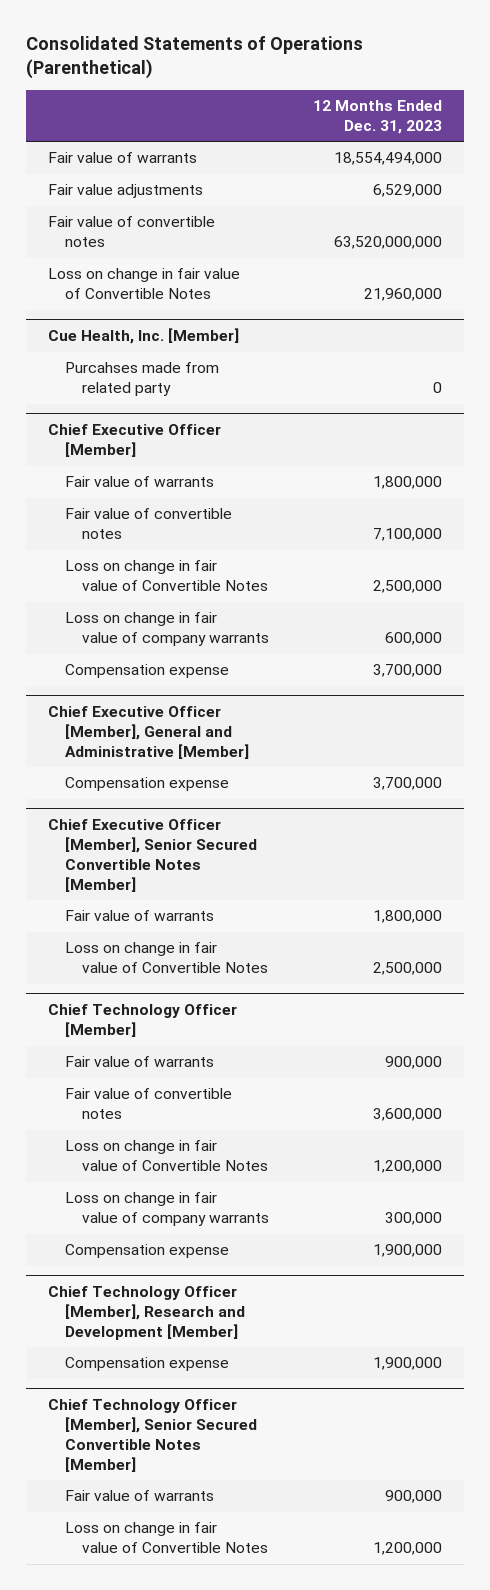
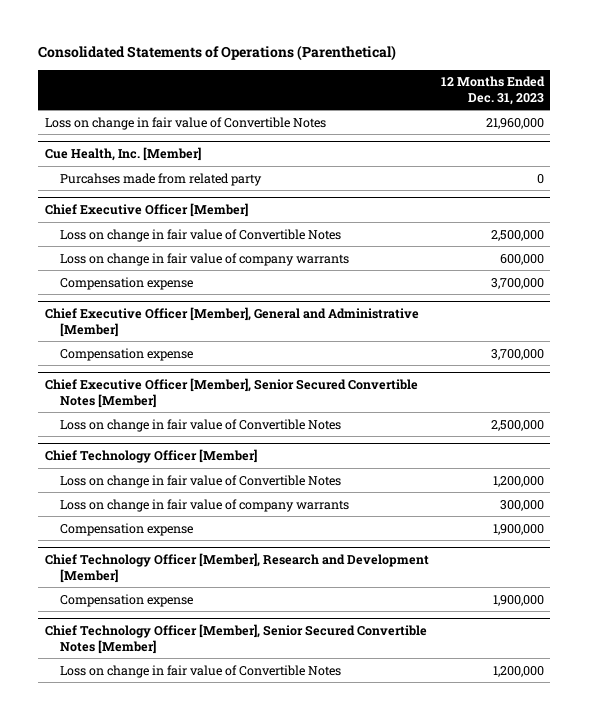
- Fair value of warrants | 18,554,494,000
- Fair value adjustments | 6,529,000
- Fair value of convertible notes | 63,520,000,000
@ Chief Executive Officer [Member]
- Fair value of warrants | 1,800,000
- Fair value of convertible notes | 7,100,000
@ Chief Executive Officer [Member], Senior Secured Convertible Notes [Member]
- Fair value of warrants | 1,800,000
@ Chief Technology Officer [Member]
- Fair value of warrants | 900,000
- Fair value of convertible notes | 3,600,000
@ Chief Technology Officer [Member], Senior Secured Convertible Notes [Member]
- Fair value of warrants | 900,000

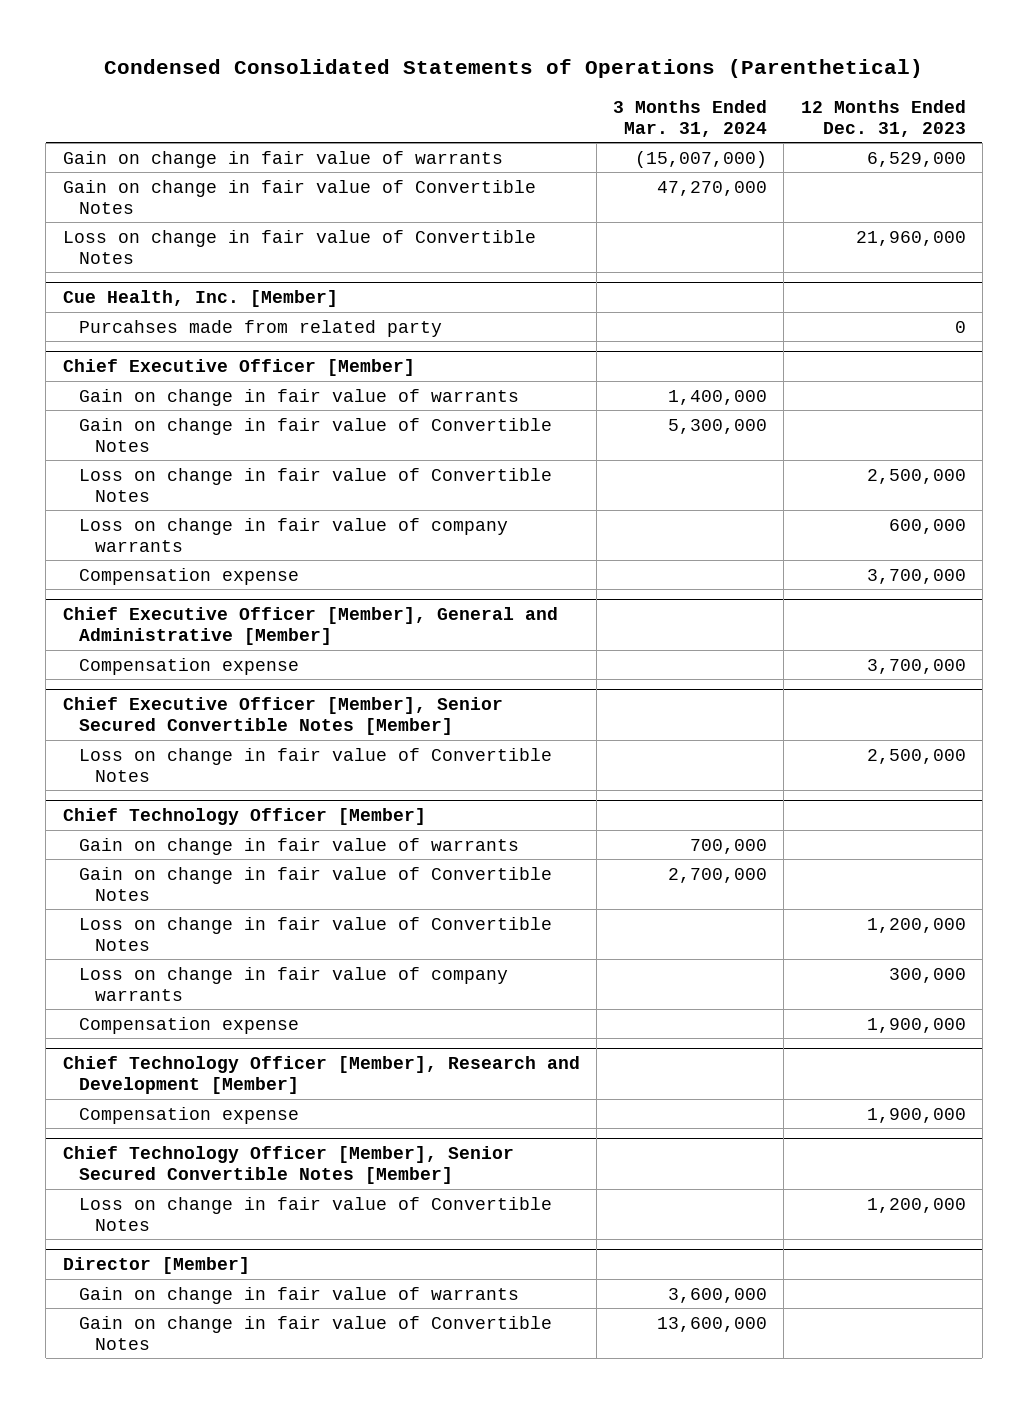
- Consolidated Statements of Operations (Parenthetical)
+ Condensed Consolidated Statements of Operations (Parenthetical)
- | 12 Months Ended Dec. 31, 2023
+ | 3 Months Ended Mar. 31, 2024 | 12 Months Ended Dec. 31, 2023
+ Gain on change in fair value of warrants | (15,007,000) | 6,529,000
+ Gain on change in fair value of Convertible Notes | 47,270,000 |
@ Chief Executive Officer [Member]
+ Gain on change in fair value of warrants | 1,400,000 |
+ Gain on change in fair value of Convertible Notes | 5,300,000 |
@ Chief Technology Officer [Member]
+ Gain on change in fair value of warrants | 700,000 |
+ Gain on change in fair value of Convertible Notes | 2,700,000 |
+ Director [Member]
+ Gain on change in fair value of warrants | 3,600,000 |
+ Gain on change in fair value of Convertible Notes | 13,600,000 |

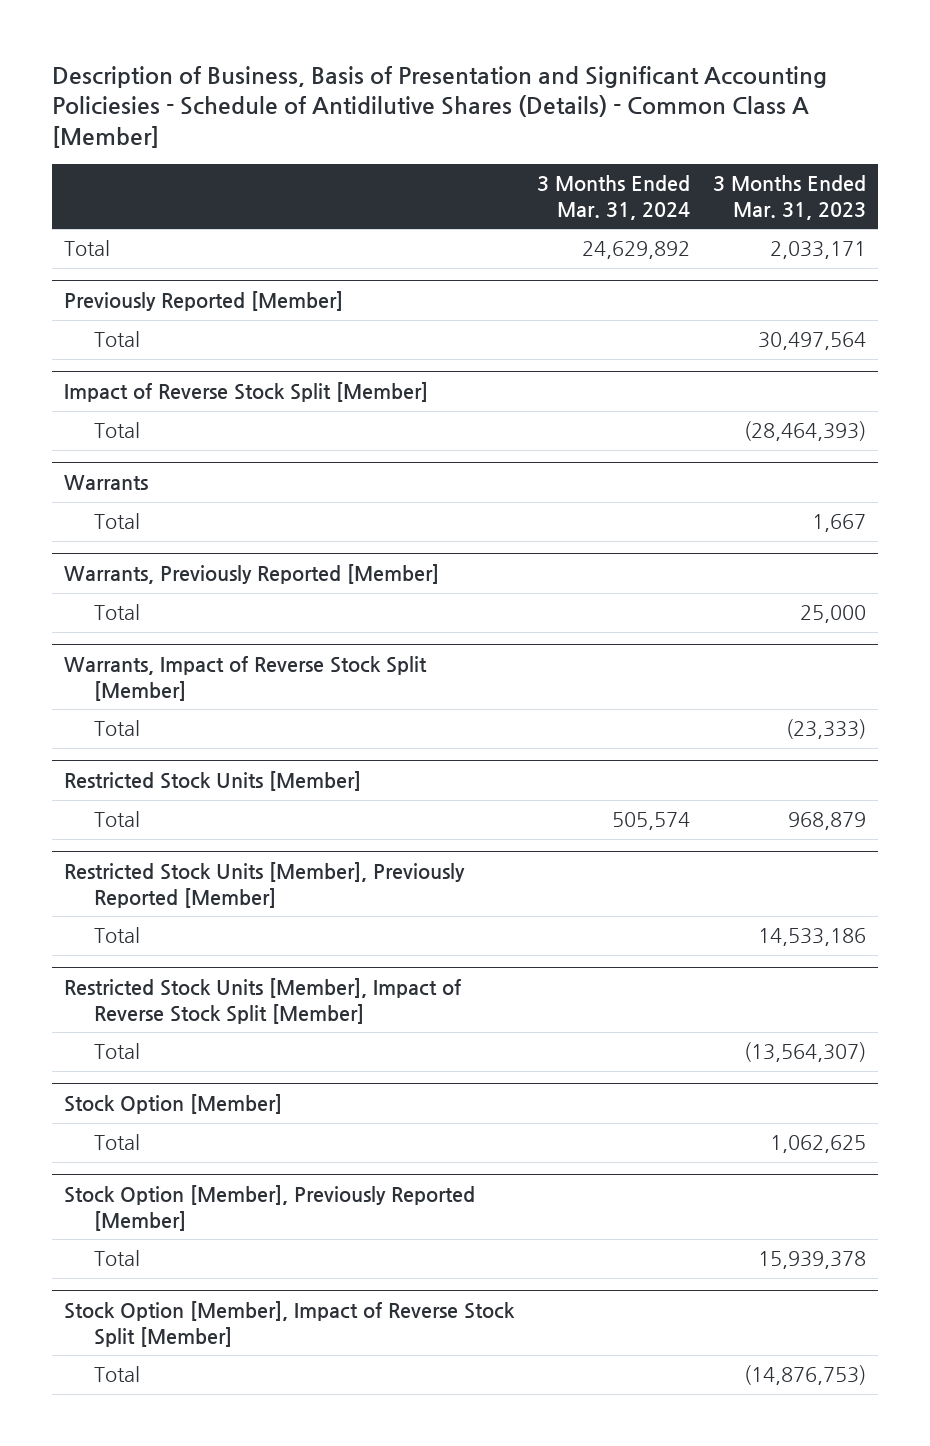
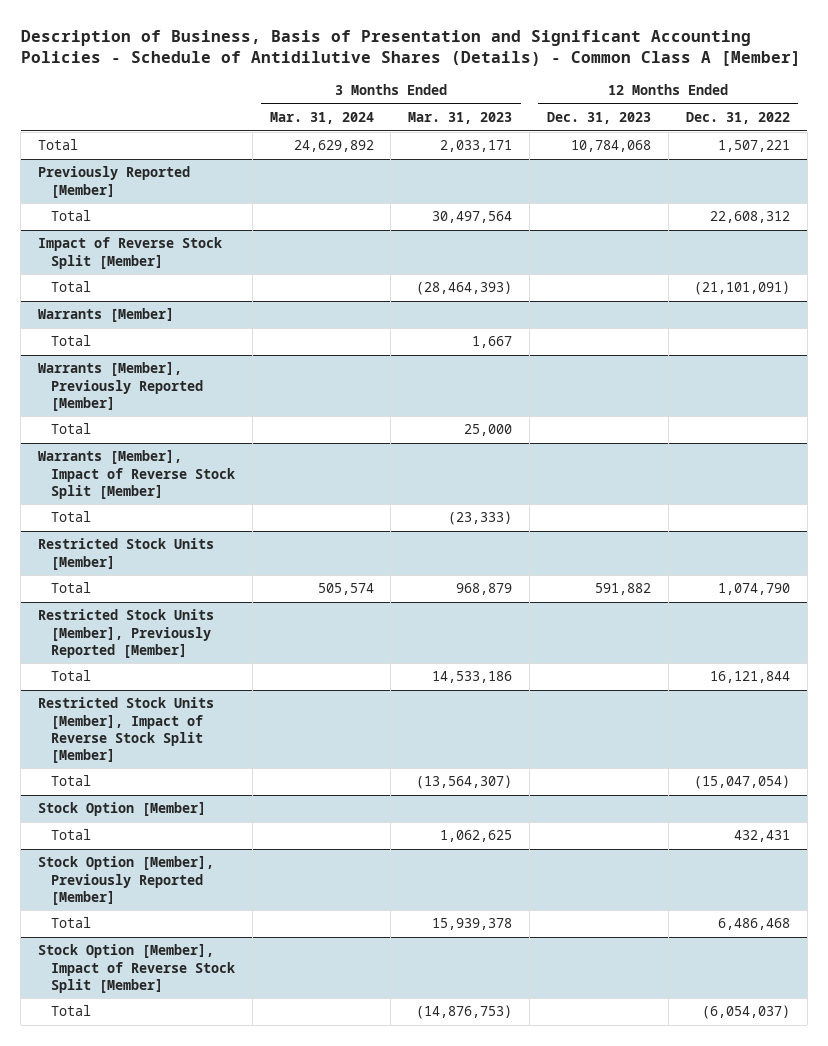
- Description of Business, Basis of Presentation and Significant Accounting Policiesies - Schedule of Antidilutive Shares (Details) - Common Class A [Member]
+ Description of Business, Basis of Presentation and Significant Accounting Policies - Schedule of Antidilutive Shares (Details) - Common Class A [Member]
- | 3 Months Ended Mar. 31, 2024 | 3 Months Ended Mar. 31, 2023
+ | 3 Months Ended Mar. 31, 2024 | 3 Months Ended Mar. 31, 2023 | 12 Months Ended Dec. 31, 2023 | 12 Months Ended Dec. 31, 2022
- Warrants
+ Warrants [Member]
- Warrants, Previously Reported [Member]
+ Warrants [Member], Previously Reported [Member]
- Warrants, Impact of Reverse Stock Split [Member]
+ Warrants [Member], Impact of Reverse Stock Split [Member]

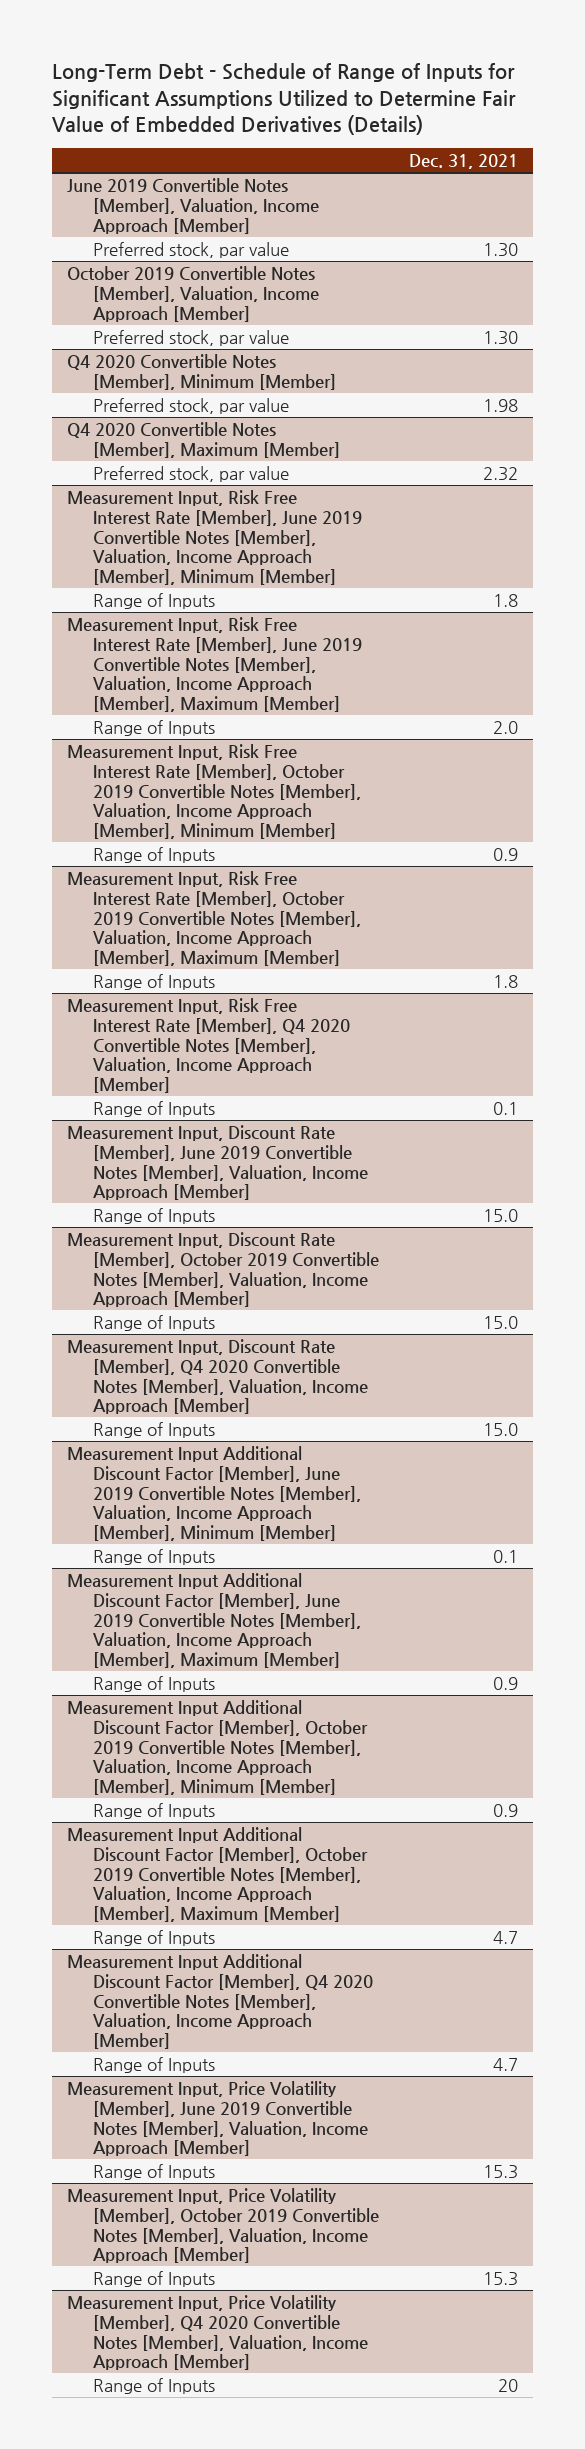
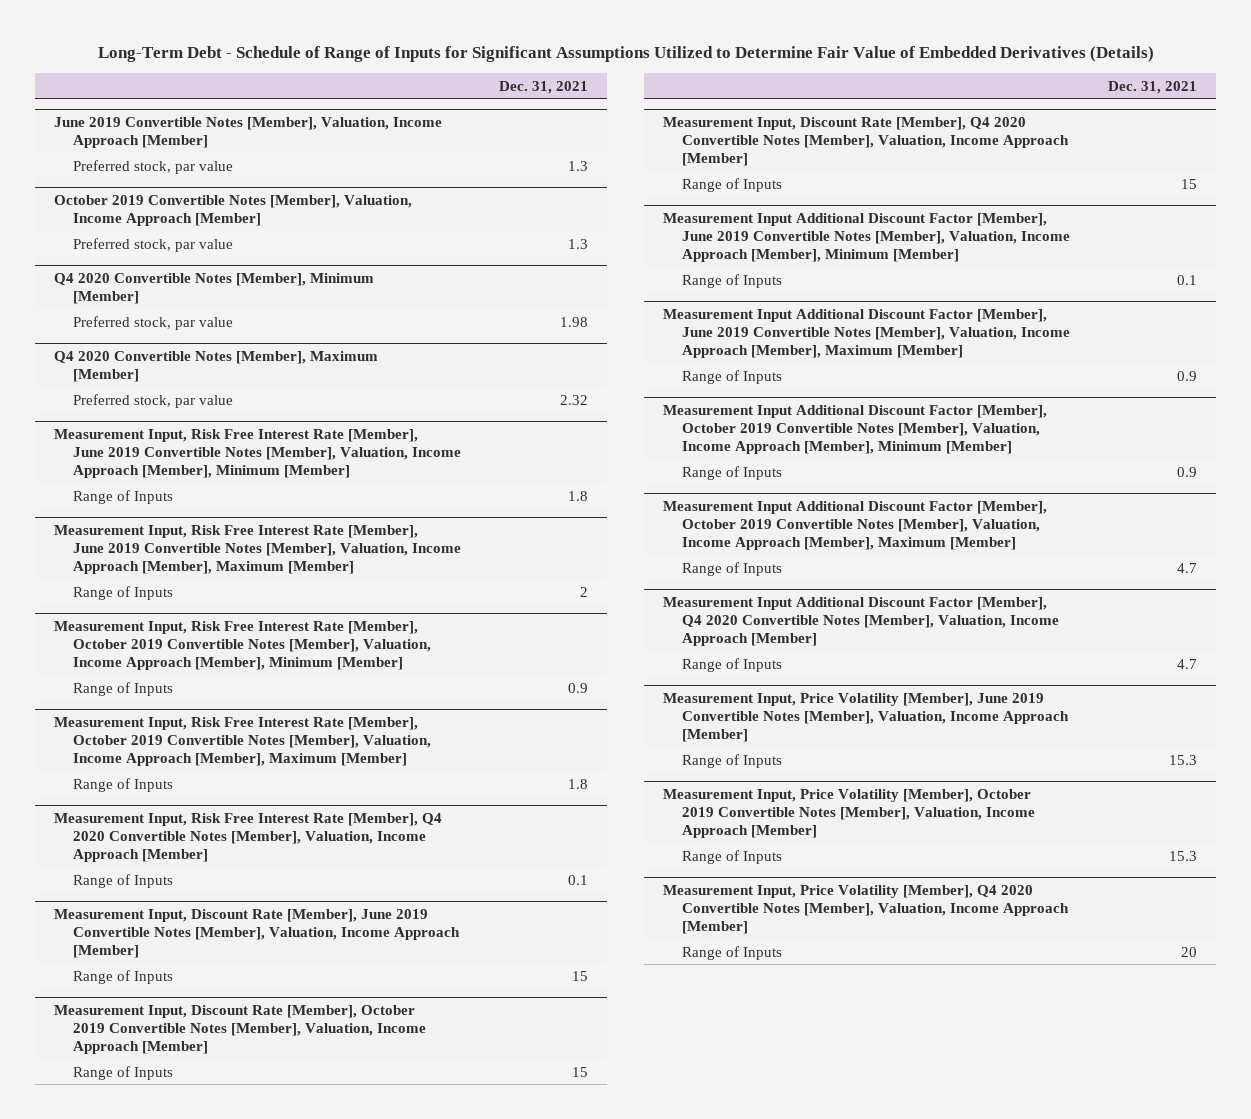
@ June 2019 Convertible Notes [Member], Valuation, Income Approach [Member]
- Preferred stock, par value | 1.30
+ Preferred stock, par value | 1.3
@ October 2019 Convertible Notes [Member], Valuation, Income Approach [Member]
- Preferred stock, par value | 1.30
+ Preferred stock, par value | 1.3
@ Measurement Input, Risk Free Interest Rate [Member], June 2019 Convertible Notes [Member], Valuation, Income Approach [Member], Maximum [Member]
- Range of Inputs | 2.0
+ Range of Inputs | 2
@ Measurement Input, Discount Rate [Member], June 2019 Convertible Notes [Member], Valuation, Income Approach [Member]
- Range of Inputs | 15.0
+ Range of Inputs | 15
@ Measurement Input, Discount Rate [Member], October 2019 Convertible Notes [Member], Valuation, Income Approach [Member]
- Range of Inputs | 15.0
+ Range of Inputs | 15
@ Measurement Input, Discount Rate [Member], Q4 2020 Convertible Notes [Member], Valuation, Income Approach [Member]
- Range of Inputs | 15.0
+ Range of Inputs | 15

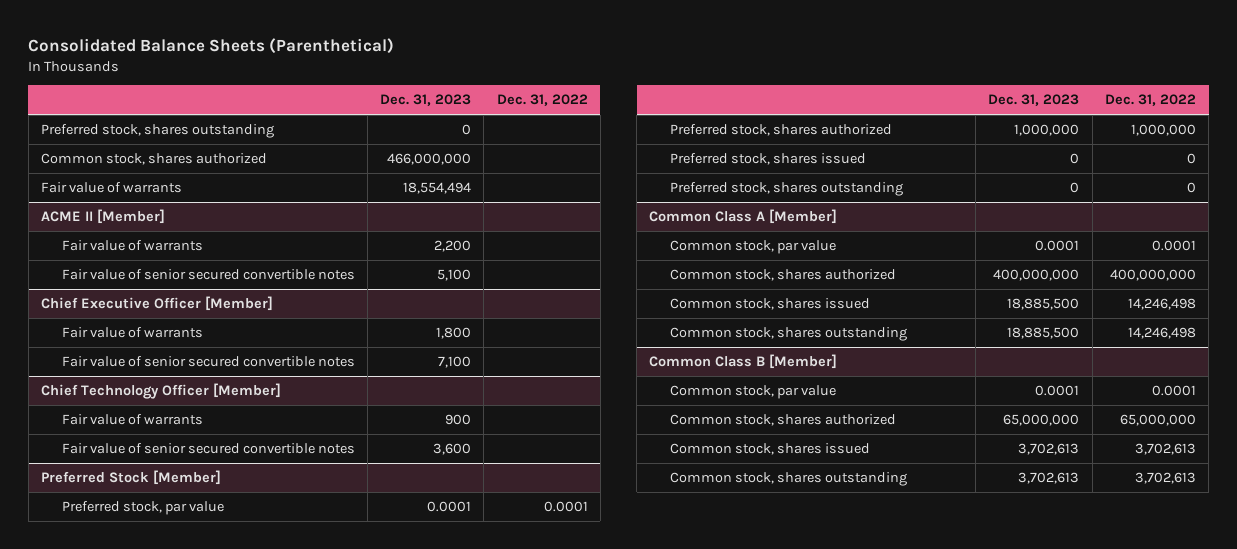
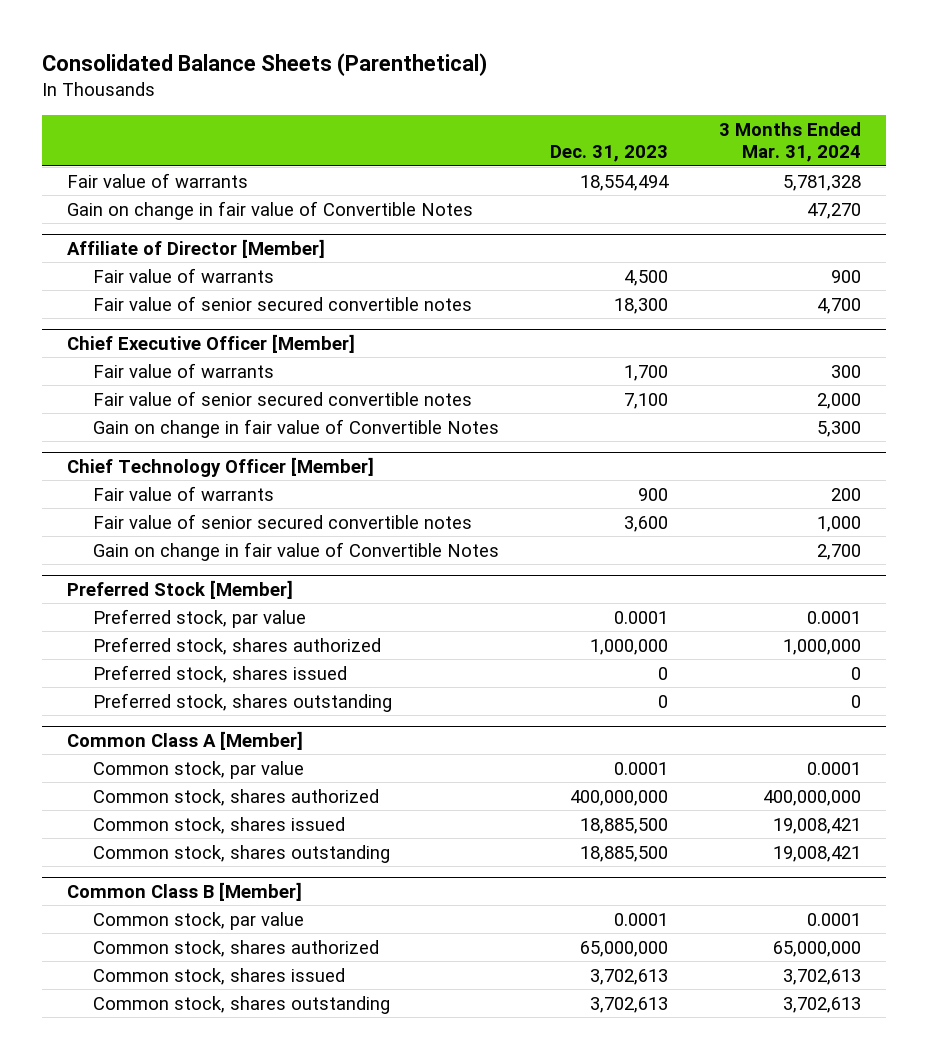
- | Dec. 31, 2023 | Dec. 31, 2022
+ | Dec. 31, 2023 | 3 Months Ended Mar. 31, 2024
- Preferred stock, shares outstanding | 0 |
- Common stock, shares authorized | 466,000,000 |
- ACME II [Member]
- Fair value of warrants | 2,200 |
- Fair value of senior secured convertible notes | 5,100 |
+ Gain on change in fair value of Convertible Notes | | 47,270
+ Affiliate of Director [Member]
+ Fair value of warrants | 4,500 | 900
+ Fair value of senior secured convertible notes | 18,300 | 4,700
@ Chief Executive Officer [Member]
- Fair value of warrants | 1,800 |
+ Fair value of warrants | 1,700 | 300
+ Gain on change in fair value of Convertible Notes | | 5,300
@ Chief Technology Officer [Member]
+ Gain on change in fair value of Convertible Notes | | 2,700

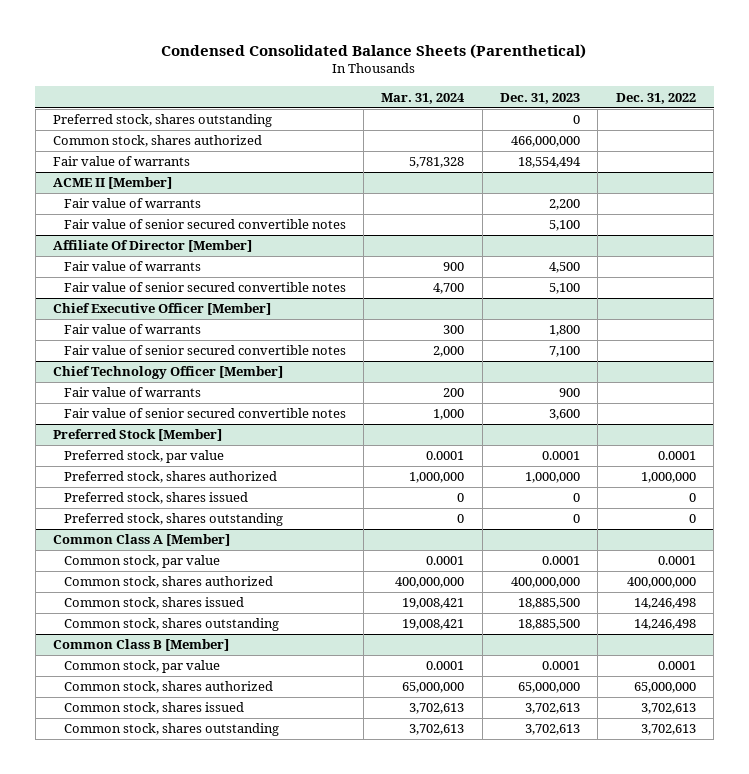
- Consolidated Balance Sheets (Parenthetical)
+ Condensed Consolidated Balance Sheets (Parenthetical)
- | Dec. 31, 2023 | 3 Months Ended Mar. 31, 2024
+ | Mar. 31, 2024 | Dec. 31, 2023 | Dec. 31, 2022
+ Preferred stock, shares outstanding | | 0 |
+ Common stock, shares authorized | | 466,000,000 |
- Gain on change in fair value of Convertible Notes | | 47,270
- Affiliate of Director [Member]
+ ACME II [Member]
+ Fair value of warrants | | 2,200 |
+ Fair value of senior secured convertible notes | | 5,100 |
+ Affiliate Of Director [Member]
- Fair value of senior secured convertible notes | 18,300 | 4,700
+ Fair value of senior secured convertible notes | 4,700 | 5,100 |
@ Chief Executive Officer [Member]
- Fair value of warrants | 1,700 | 300
+ Fair value of warrants | 300 | 1,800 |
- Gain on change in fair value of Convertible Notes | | 5,300
@ Chief Technology Officer [Member]
- Gain on change in fair value of Convertible Notes | | 2,700

